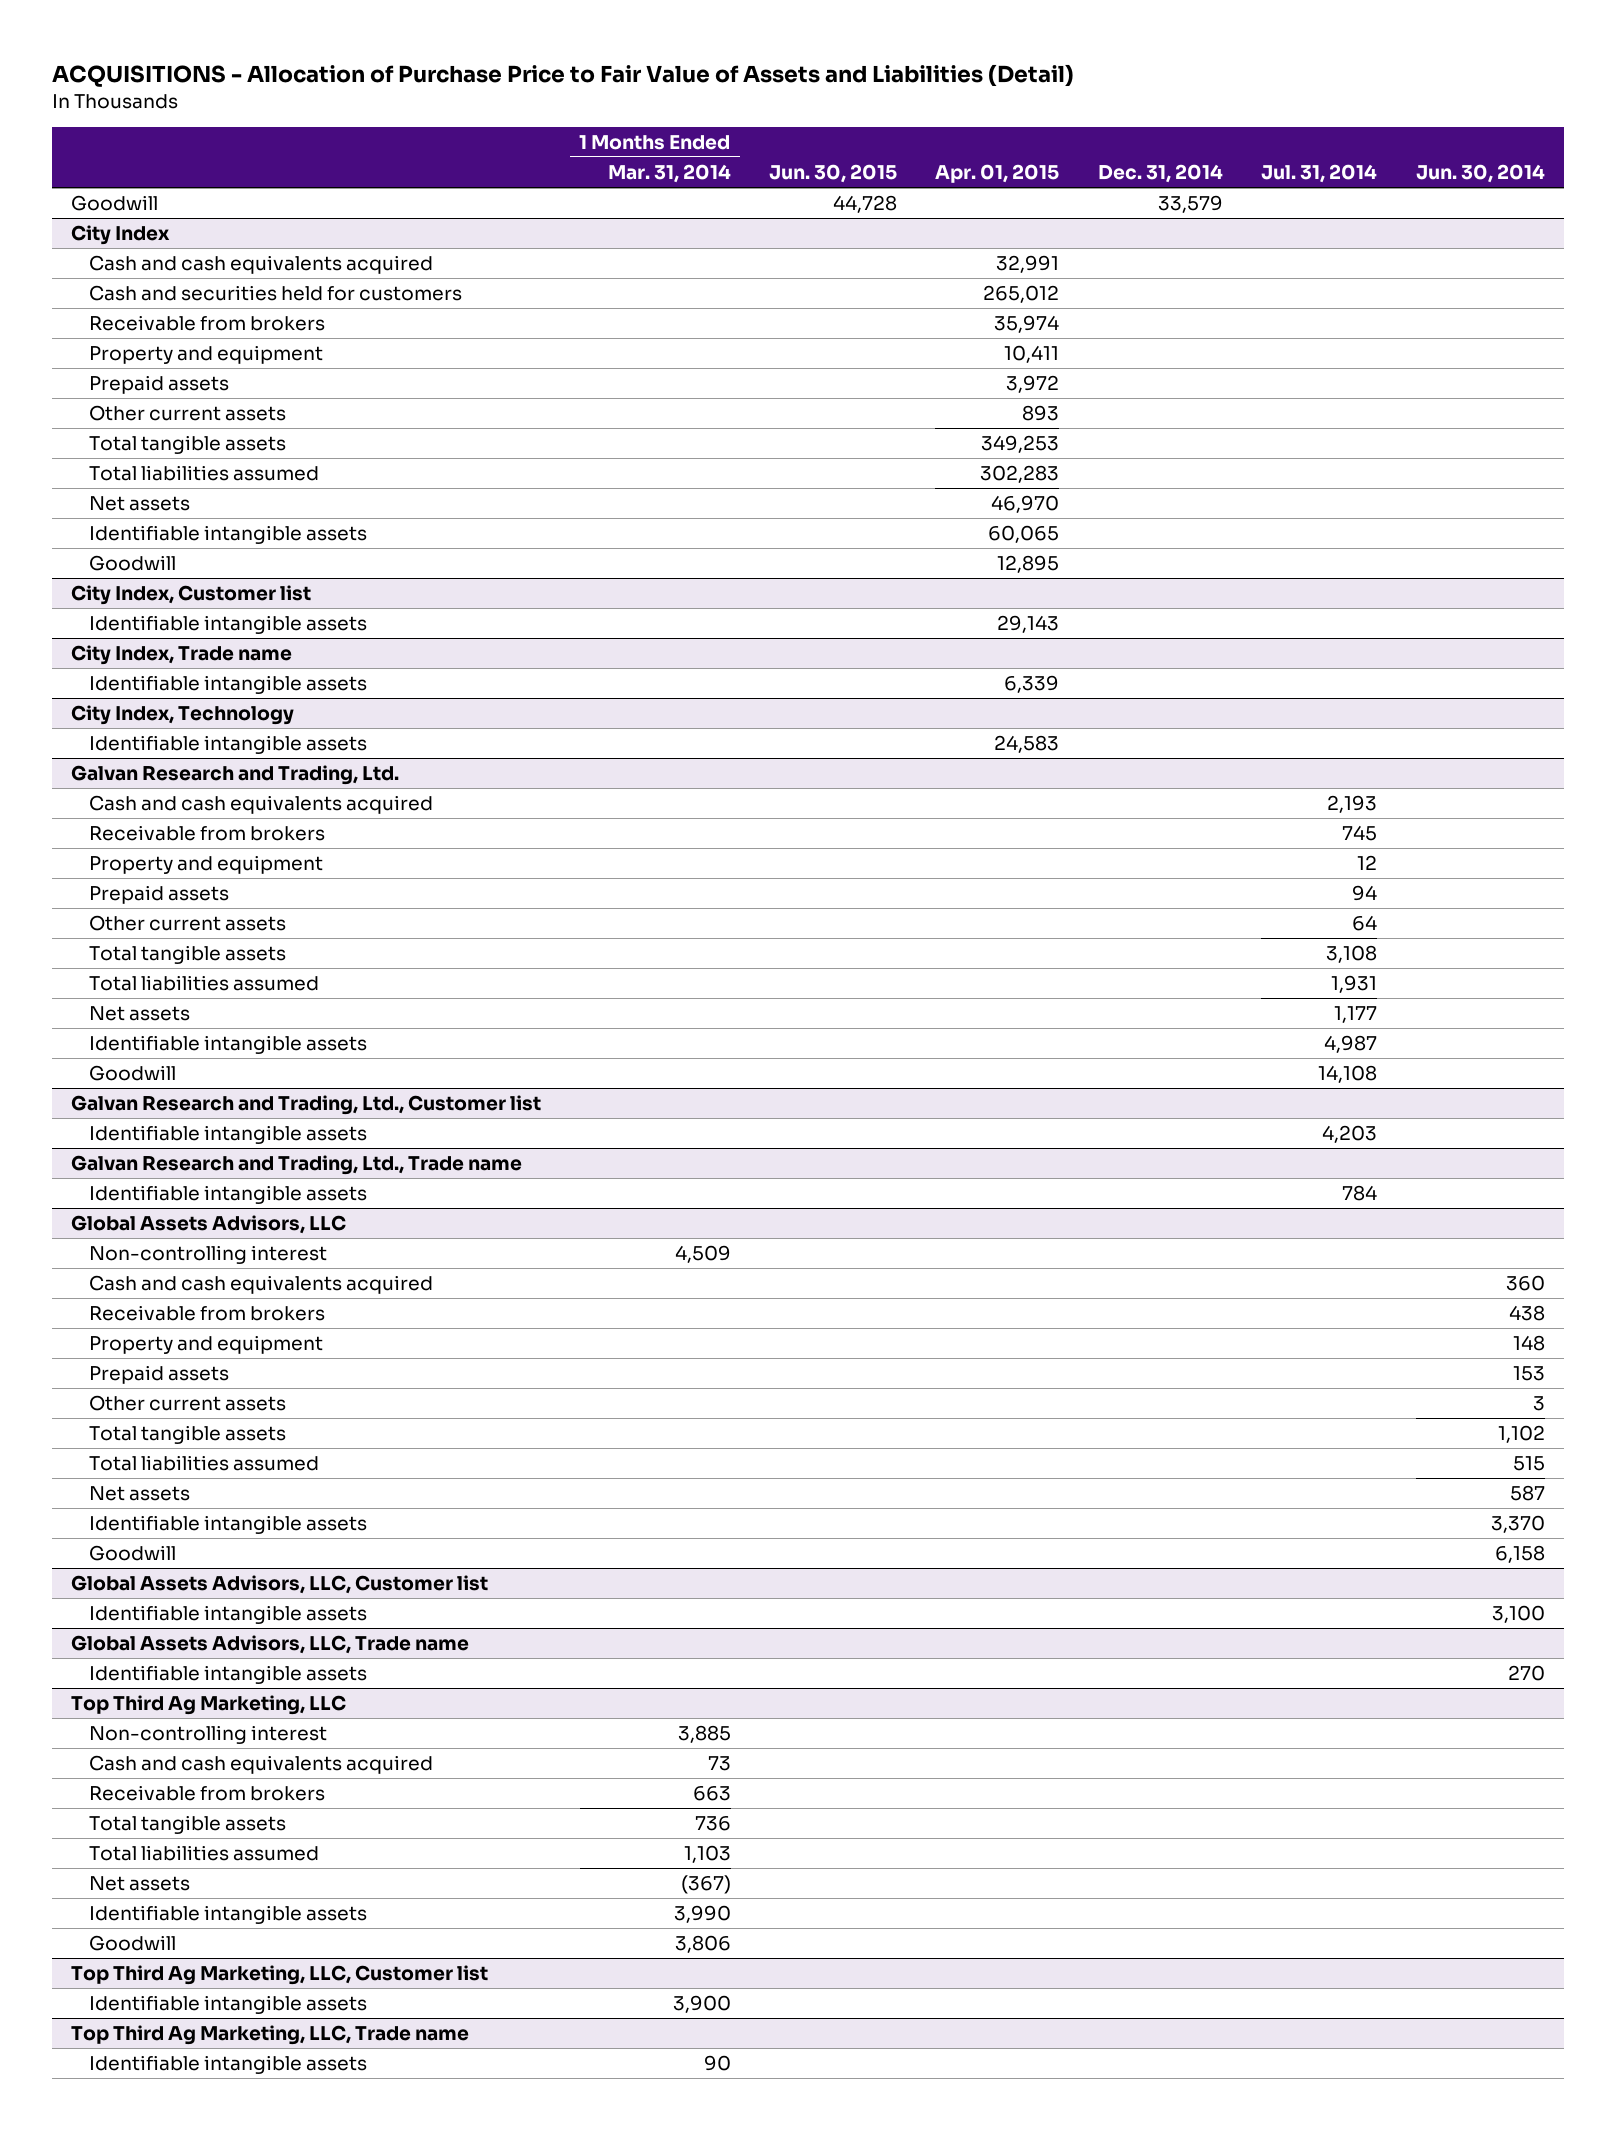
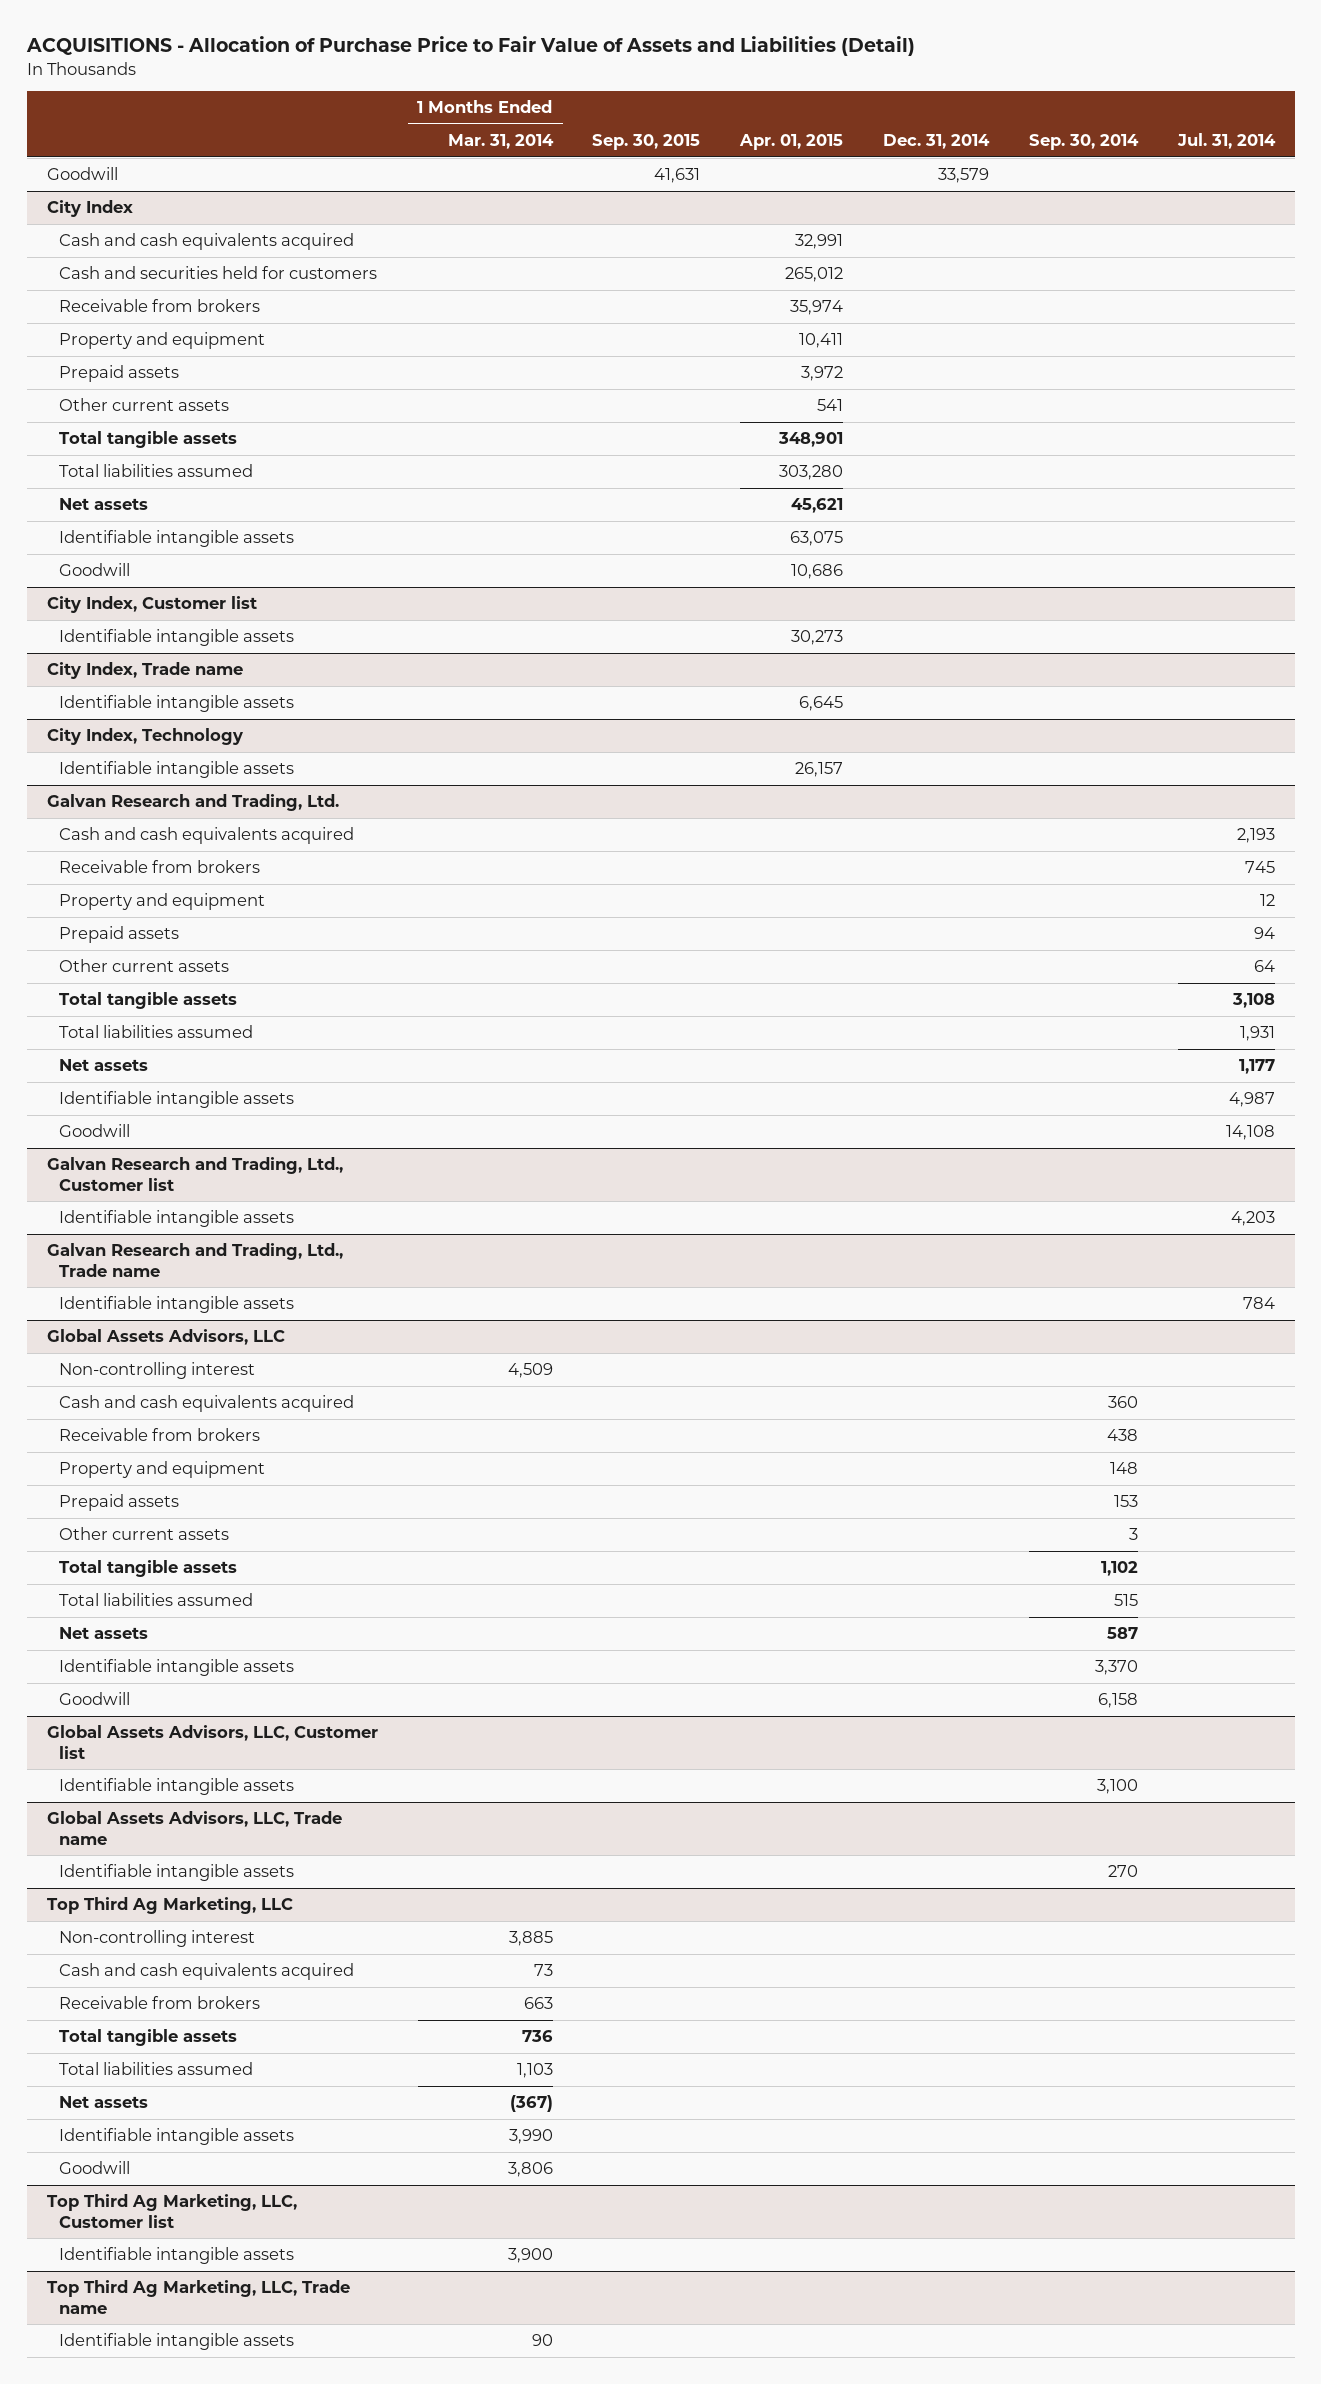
- | 1 Months Ended Mar. 31, 2014 | Jun. 30, 2015 | Apr. 01, 2015 | Dec. 31, 2014 | Jul. 31, 2014 | Jun. 30, 2014
+ | 1 Months Ended Mar. 31, 2014 | Sep. 30, 2015 | Apr. 01, 2015 | Dec. 31, 2014 | Sep. 30, 2014 | Jul. 31, 2014
@ City Index
- Other current assets | | | 893 | | |
- Total tangible assets | | | 349,253 | | |
- Total liabilities assumed | | | 302,283 | | |
- Net assets | | | 46,970 | | |
- Identifiable intangible assets | | | 60,065 | | |
- Goodwill | | | 12,895 | | |
+ Other current assets | | | 541 | | |
+ Total tangible assets | | | 348,901 | | |
+ Total liabilities assumed | | | 303,280 | | |
+ Net assets | | | 45,621 | | |
+ Identifiable intangible assets | | | 63,075 | | |
+ Goodwill | | | 10,686 | | |
@ City Index, Customer list
- Identifiable intangible assets | | | 29,143 | | |
+ Identifiable intangible assets | | | 30,273 | | |
@ City Index, Trade name
- Identifiable intangible assets | | | 6,339 | | |
+ Identifiable intangible assets | | | 6,645 | | |
@ City Index, Technology
- Identifiable intangible assets | | | 24,583 | | |
+ Identifiable intangible assets | | | 26,157 | | |

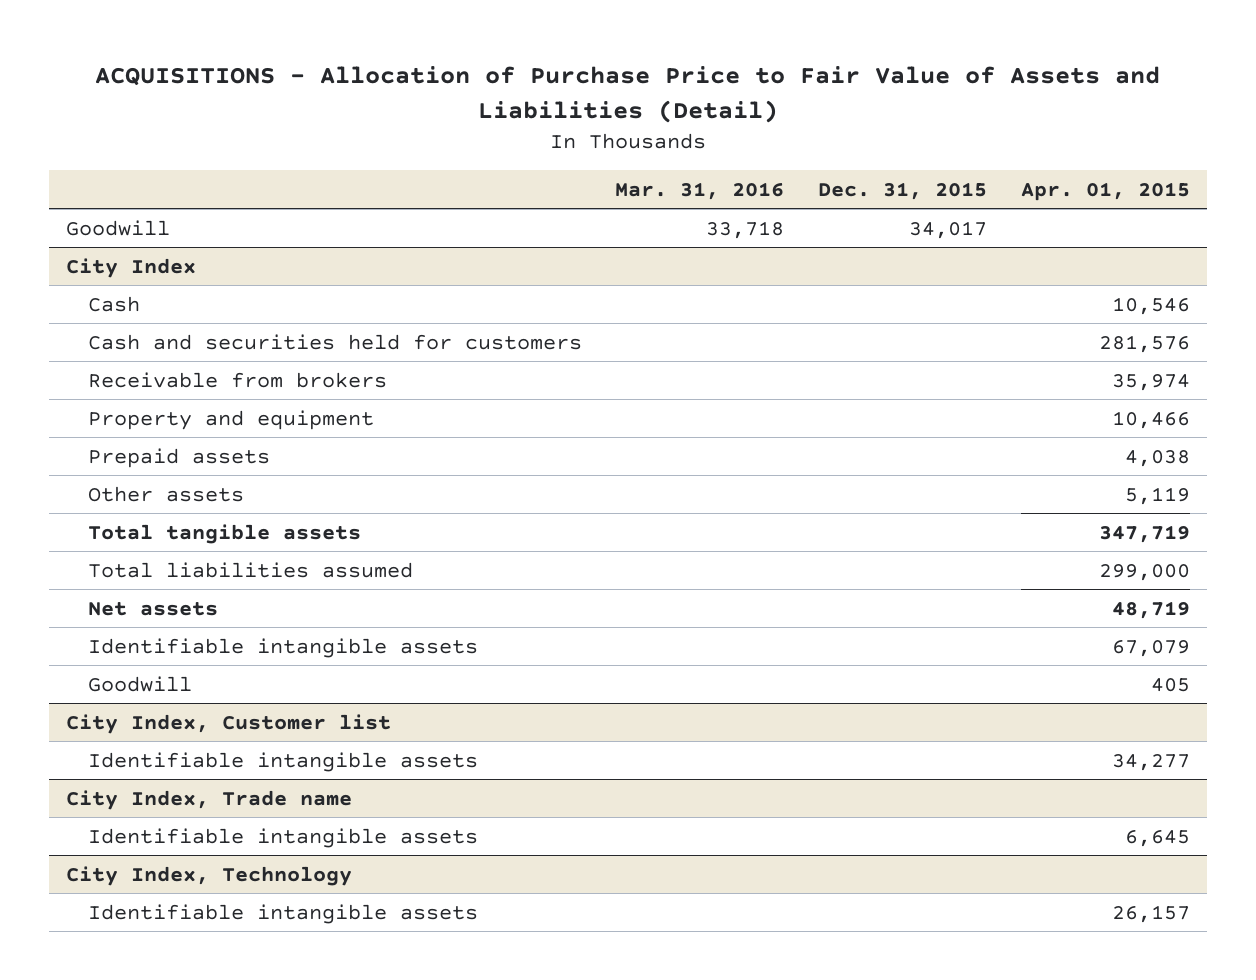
- | 1 Months Ended Mar. 31, 2014 | Sep. 30, 2015 | Apr. 01, 2015 | Dec. 31, 2014 | Sep. 30, 2014 | Jul. 31, 2014
+ | Mar. 31, 2016 | Dec. 31, 2015 | Apr. 01, 2015
@ City Index
- Cash and cash equivalents acquired | | | 32,991 | | |
- Cash and securities held for customers | | | 265,012 | | |
+ Cash | | | 10,546
+ Cash and securities held for customers | | | 281,576
- Property and equipment | | | 10,411 | | |
- Prepaid assets | | | 3,972 | | |
- Other current assets | | | 541 | | |
- Total tangible assets | | | 348,901 | | |
- Total liabilities assumed | | | 303,280 | | |
- Net assets | | | 45,621 | | |
- Identifiable intangible assets | | | 63,075 | | |
- Goodwill | | | 10,686 | | |
+ Property and equipment | | | 10,466
+ Prepaid assets | | | 4,038
+ Other assets | | | 5,119
+ Total tangible assets | | | 347,719
+ Total liabilities assumed | | | 299,000
+ Net assets | | | 48,719
+ Identifiable intangible assets | | | 67,079
+ Goodwill | | | 405
@ City Index, Customer list
- Identifiable intangible assets | | | 30,273 | | |
+ Identifiable intangible assets | | | 34,277
- Galvan Research and Trading, Ltd.
- Cash and cash equivalents acquired | | | | | | 2,193
- Receivable from brokers | | | | | | 745
- Property and equipment | | | | | | 12
- Prepaid assets | | | | | | 94
- Other current assets | | | | | | 64
- Total tangible assets | | | | | | 3,108
- Total liabilities assumed | | | | | | 1,931
- Net assets | | | | | | 1,177
- Identifiable intangible assets | | | | | | 4,987
- Goodwill | | | | | | 14,108
- Galvan Research and Trading, Ltd., Customer list
- Identifiable intangible assets | | | | | | 4,203
- Galvan Research and Trading, Ltd., Trade name
- Identifiable intangible assets | | | | | | 784
- Global Assets Advisors, LLC
- Non-controlling interest | 4,509 | | | | |
- Cash and cash equivalents acquired | | | | | 360 |
- Receivable from brokers | | | | | 438 |
- Property and equipment | | | | | 148 |
- Prepaid assets | | | | | 153 |
- Other current assets | | | | | 3 |
- Total tangible assets | | | | | 1,102 |
- Total liabilities assumed | | | | | 515 |
- Net assets | | | | | 587 |
- Identifiable intangible assets | | | | | 3,370 |
- Goodwill | | | | | 6,158 |
- Global Assets Advisors, LLC, Customer list
- Identifiable intangible assets | | | | | 3,100 |
- Global Assets Advisors, LLC, Trade name
- Identifiable intangible assets | | | | | 270 |
- Top Third Ag Marketing, LLC
- Non-controlling interest | 3,885 | | | | |
- Cash and cash equivalents acquired | 73 | | | | |
- Receivable from brokers | 663 | | | | |
- Total tangible assets | 736 | | | | |
- Total liabilities assumed | 1,103 | | | | |
- Net assets | (367) | | | | |
- Identifiable intangible assets | 3,990 | | | | |
- Goodwill | 3,806 | | | | |
- Top Third Ag Marketing, LLC, Customer list
- Identifiable intangible assets | 3,900 | | | | |
- Top Third Ag Marketing, LLC, Trade name
- Identifiable intangible assets | 90 | | | | |

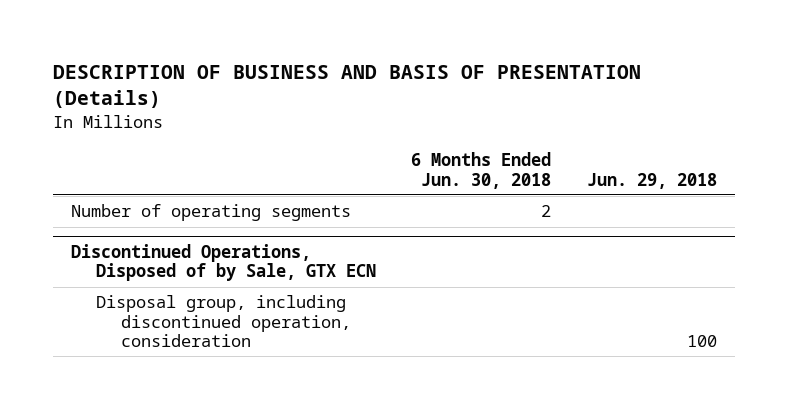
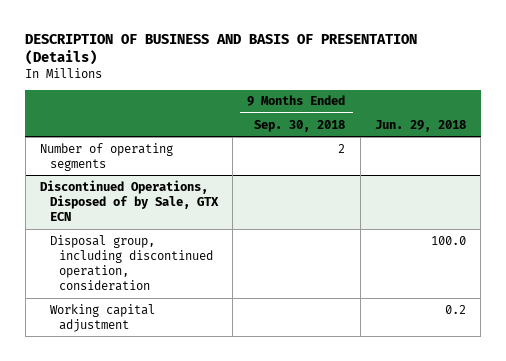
- | 6 Months Ended Jun. 30, 2018 | Jun. 29, 2018
+ | 9 Months Ended Sep. 30, 2018 | Jun. 29, 2018
@ Discontinued Operations, Disposed of by Sale, GTX ECN
- Disposal group, including discontinued operation, consideration | | 100
+ Disposal group, including discontinued operation, consideration | | 100.0
+ Working capital adjustment | | 0.2

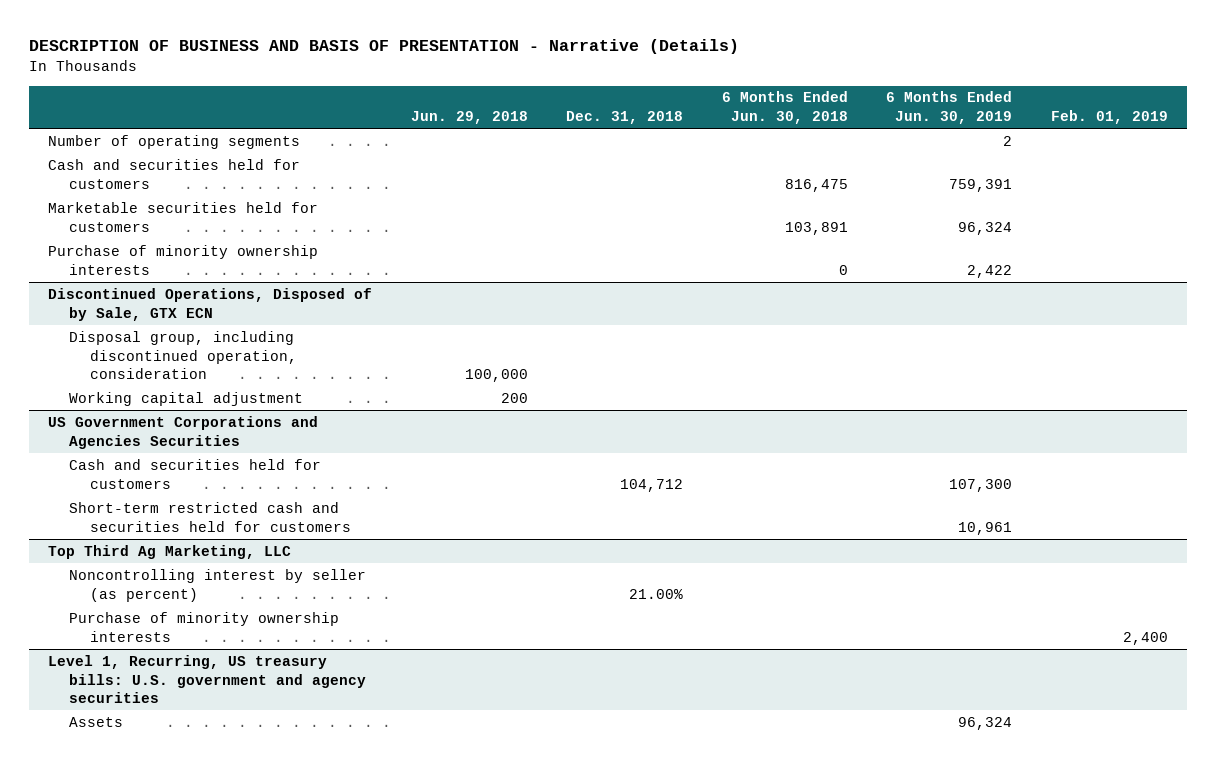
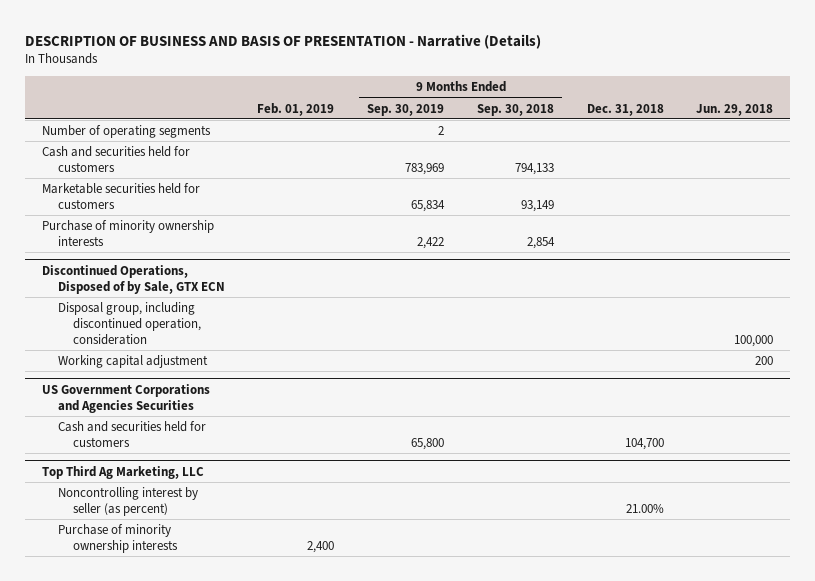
- | Jun. 29, 2018 | Dec. 31, 2018 | 6 Months Ended Jun. 30, 2018 | 6 Months Ended Jun. 30, 2019 | Feb. 01, 2019
+ | Feb. 01, 2019 | 9 Months Ended Sep. 30, 2019 | 9 Months Ended Sep. 30, 2018 | Dec. 31, 2018 | Jun. 29, 2018
@ US Government Corporations and Agencies Securities
- Cash and securities held for customers | | 104,712 | | 107,300 |
- Short-term restricted cash and securities held for customers | | | | 10,961 |
+ Cash and securities held for customers | | 65,800 | | 104,700 |
- Level 1, Recurring, US treasury bills: U.S. government and agency securities
- Assets | | | | 96,324 |

